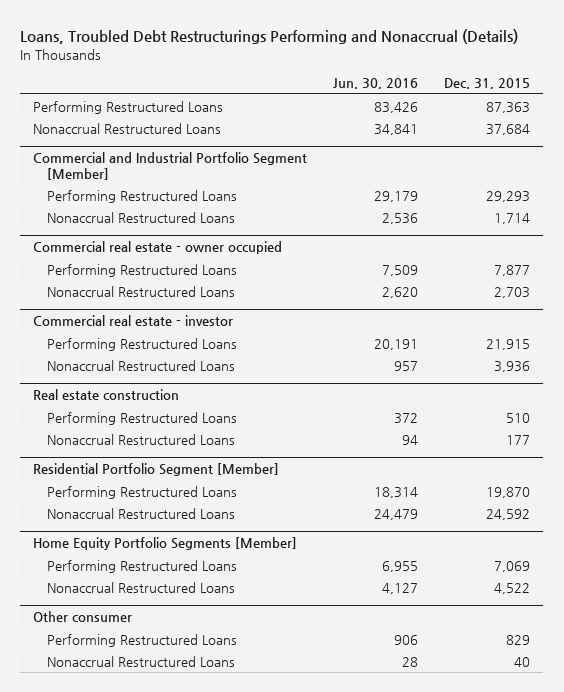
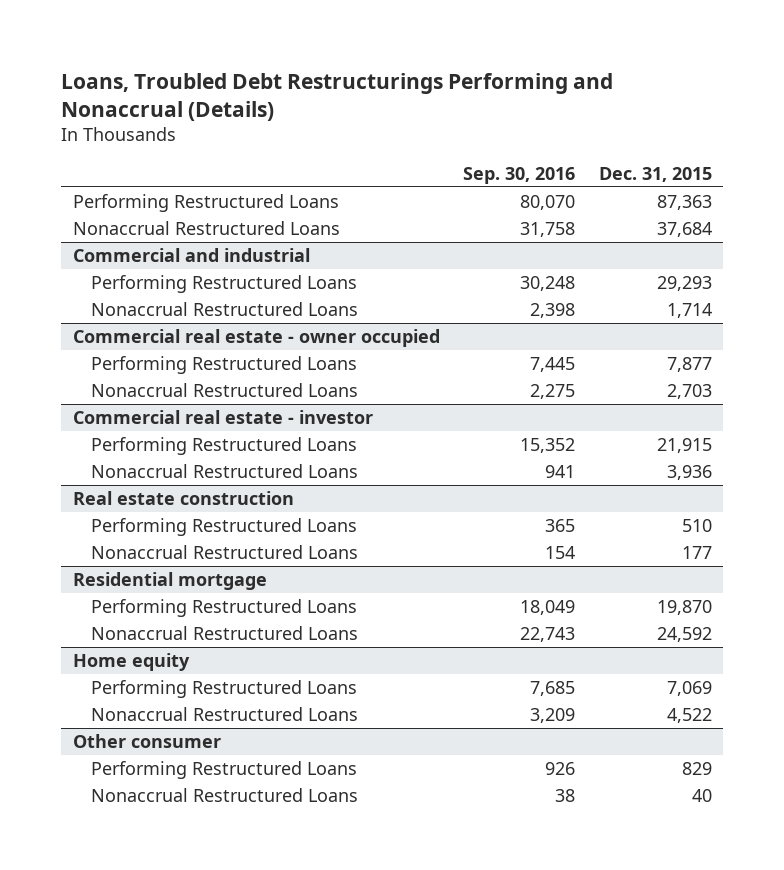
- | Jun. 30, 2016 | Dec. 31, 2015
+ | Sep. 30, 2016 | Dec. 31, 2015
- Commercial and Industrial Portfolio Segment [Member]
+ Commercial and industrial
- Residential Portfolio Segment [Member]
+ Residential mortgage
- Home Equity Portfolio Segments [Member]
+ Home equity

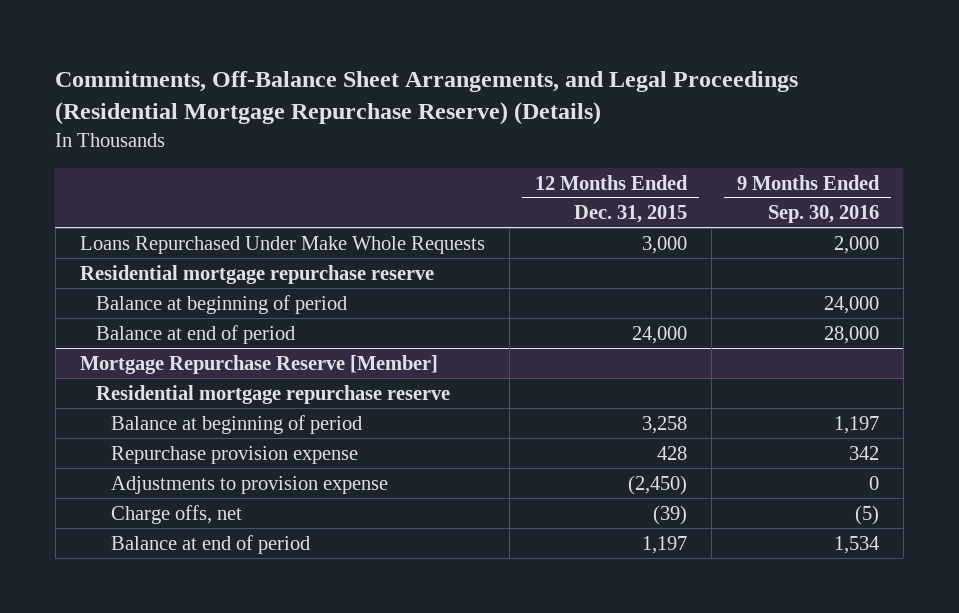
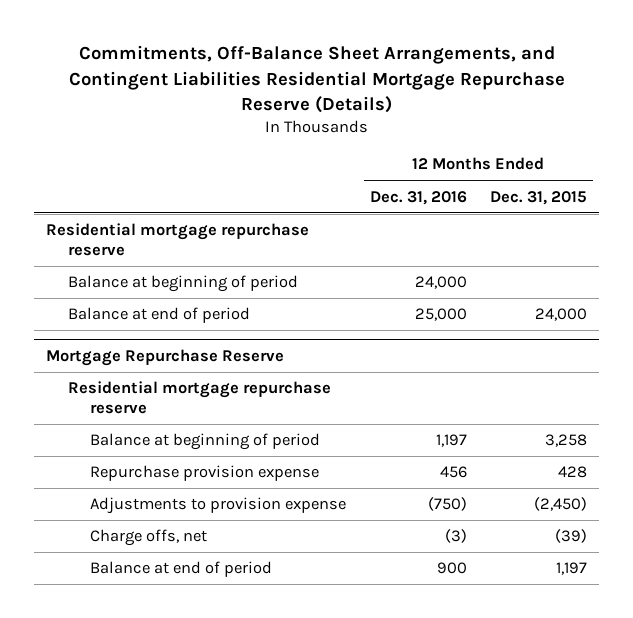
- Commitments, Off-Balance Sheet Arrangements, and Legal Proceedings (Residential Mortgage Repurchase Reserve) (Details)
+ Commitments, Off-Balance Sheet Arrangements, and Contingent Liabilities Residential Mortgage Repurchase Reserve (Details)
- | 12 Months Ended Dec. 31, 2015 | 9 Months Ended Sep. 30, 2016
+ | 12 Months Ended Dec. 31, 2016 | 12 Months Ended Dec. 31, 2015
- Loans Repurchased Under Make Whole Requests | 3,000 | 2,000
- Mortgage Repurchase Reserve [Member]
+ Mortgage Repurchase Reserve

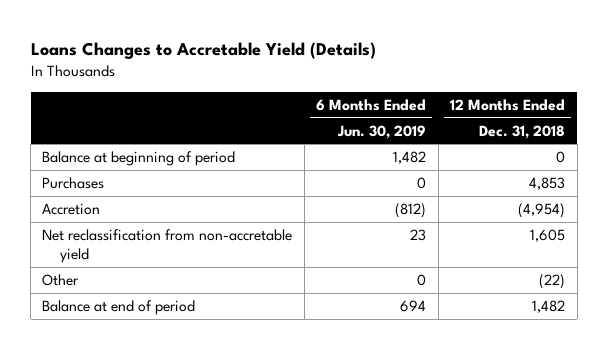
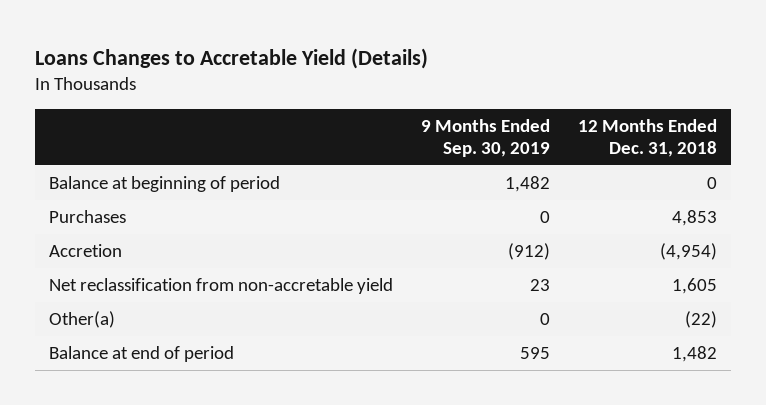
- | 6 Months Ended Jun. 30, 2019 | 12 Months Ended Dec. 31, 2018
+ | 9 Months Ended Sep. 30, 2019 | 12 Months Ended Dec. 31, 2018
- Other | 0 | (22)
+ Other(a) | 0 | (22)

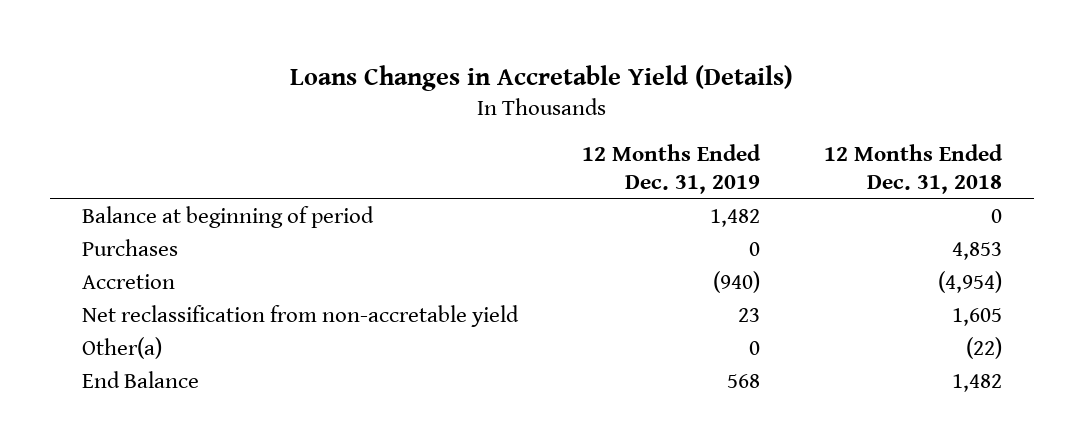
- Loans Changes to Accretable Yield (Details)
+ Loans Changes in Accretable Yield (Details)
- | 9 Months Ended Sep. 30, 2019 | 12 Months Ended Dec. 31, 2018
+ | 12 Months Ended Dec. 31, 2019 | 12 Months Ended Dec. 31, 2018
- Balance at end of period | 595 | 1,482
+ End Balance | 568 | 1,482

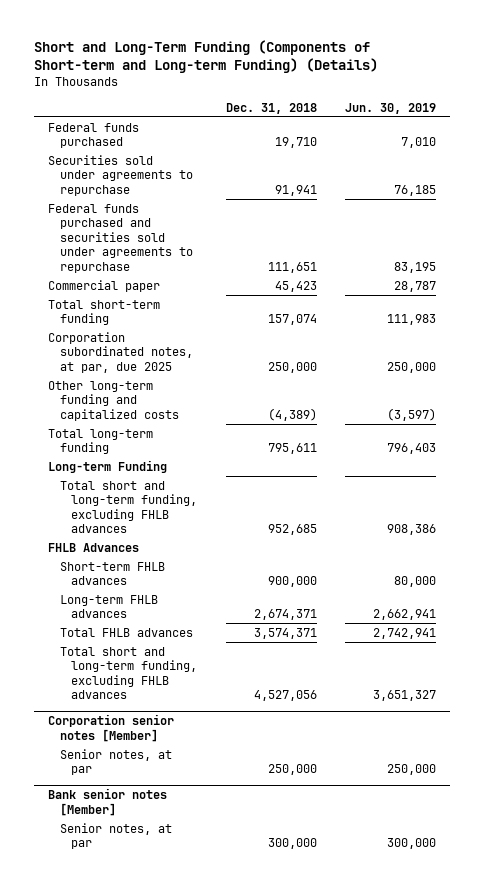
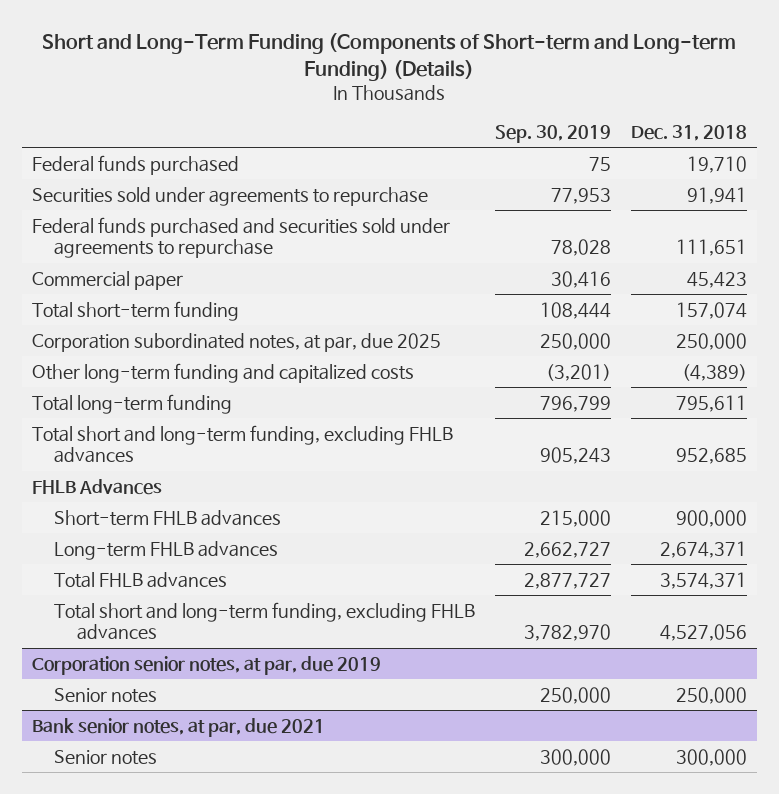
- | Dec. 31, 2018 | Jun. 30, 2019
+ | Sep. 30, 2019 | Dec. 31, 2018
- Long-term Funding
- Corporation senior notes [Member]
- Senior notes, at par | 250,000 | 250,000
- Bank senior notes [Member]
- Senior notes, at par | 300,000 | 300,000
+ Corporation senior notes, at par, due 2019
+ Senior notes | 250,000 | 250,000
+ Bank senior notes, at par, due 2021
+ Senior notes | 300,000 | 300,000

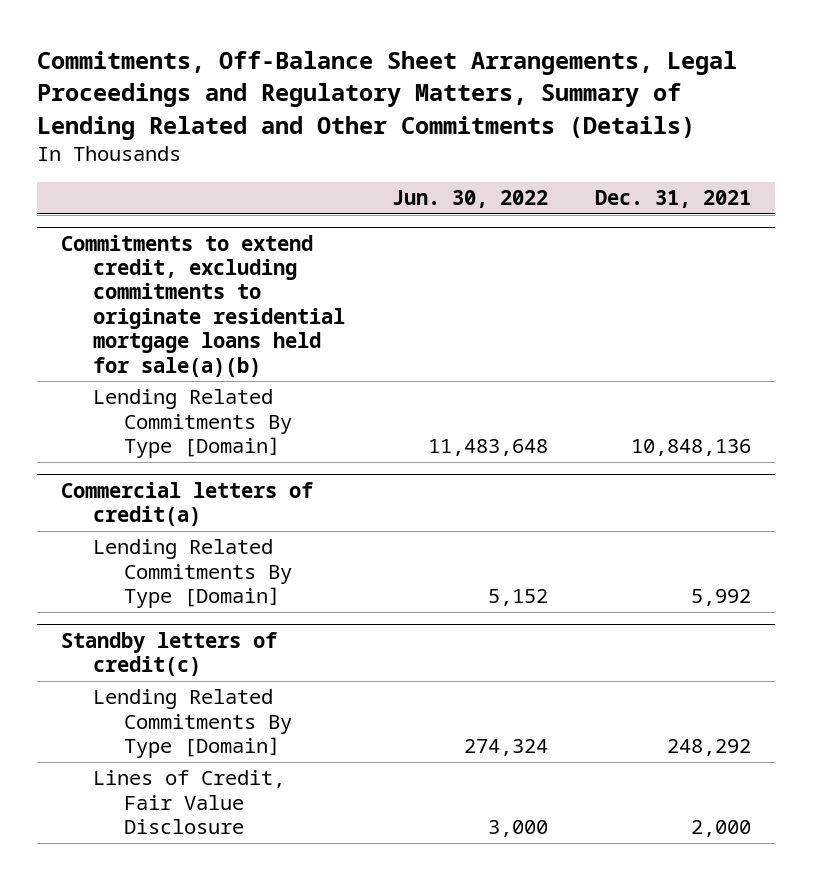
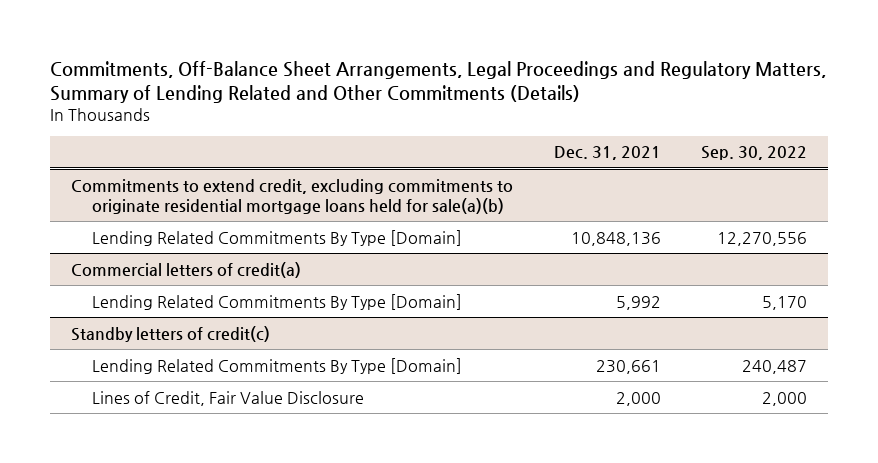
- | Jun. 30, 2022 | Dec. 31, 2021
+ | Dec. 31, 2021 | Sep. 30, 2022
@ Standby letters of credit(c)
- Lending Related Commitments By Type [Domain] | 274,324 | 248,292
+ Lending Related Commitments By Type [Domain] | 230,661 | 240,487

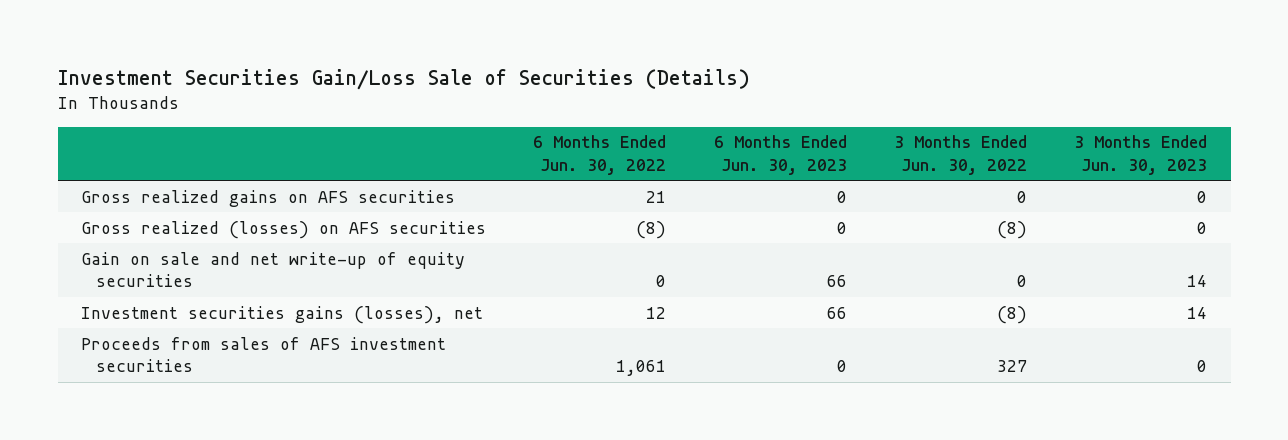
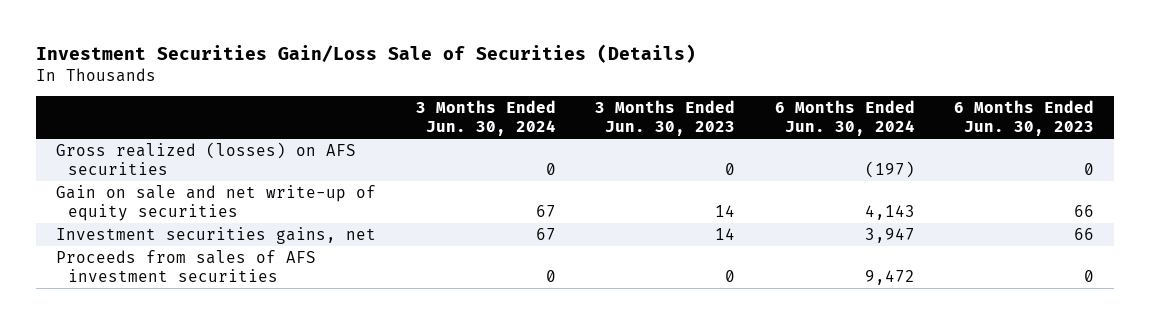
- | 6 Months Ended Jun. 30, 2022 | 6 Months Ended Jun. 30, 2023 | 3 Months Ended Jun. 30, 2022 | 3 Months Ended Jun. 30, 2023
+ | 3 Months Ended Jun. 30, 2024 | 3 Months Ended Jun. 30, 2023 | 6 Months Ended Jun. 30, 2024 | 6 Months Ended Jun. 30, 2023
- Gross realized gains on AFS securities | 21 | 0 | 0 | 0
- Investment securities gains (losses), net | 12 | 66 | (8) | 14
+ Investment securities gains, net | 67 | 14 | 3,947 | 66

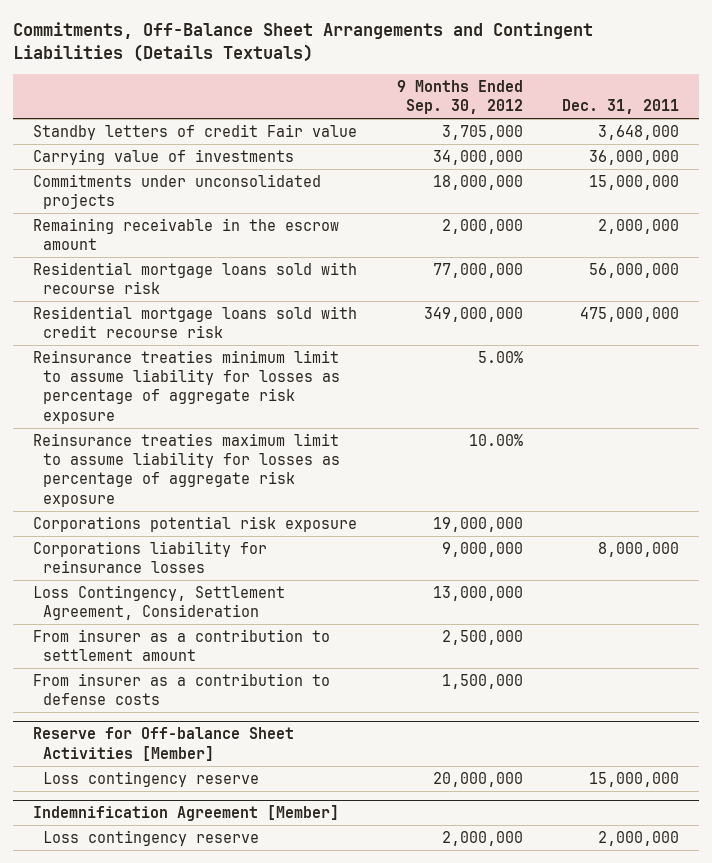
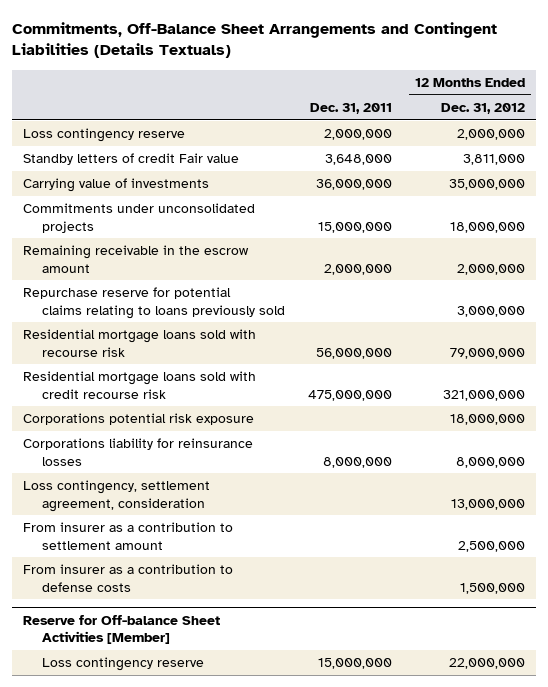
- | 9 Months Ended Sep. 30, 2012 | Dec. 31, 2011
+ | Dec. 31, 2011 | 12 Months Ended Dec. 31, 2012
+ Loss contingency reserve | 2,000,000 | 2,000,000
+ Repurchase reserve for potential claims relating to loans previously sold | | 3,000,000
- Reinsurance treaties minimum limit to assume liability for losses as percentage of aggregate risk exposure | 5.00% |
- Reinsurance treaties maximum limit to assume liability for losses as percentage of aggregate risk exposure | 10.00% |
- Loss Contingency, Settlement Agreement, Consideration | 13,000,000 |
+ Loss contingency, settlement agreement, consideration | | 13,000,000
- Indemnification Agreement [Member]
- Loss contingency reserve | 2,000,000 | 2,000,000

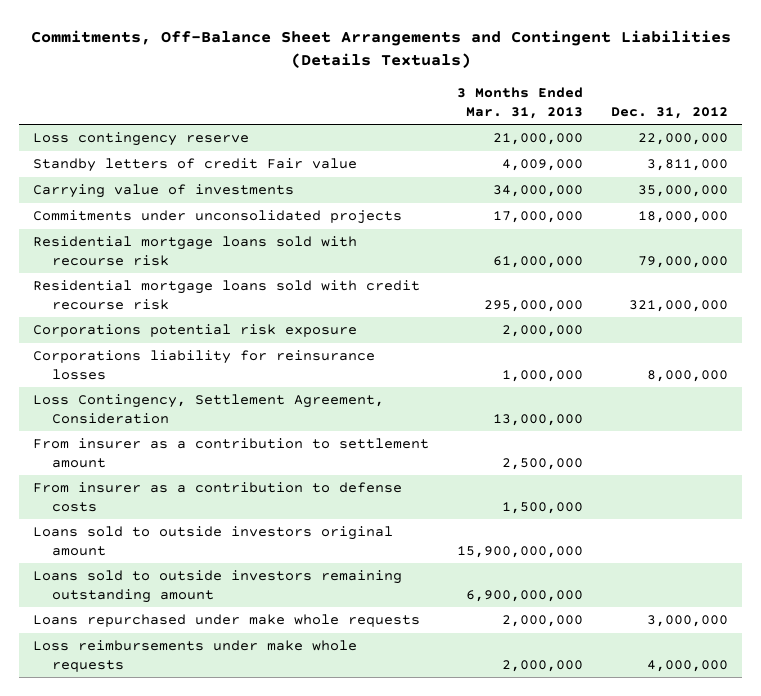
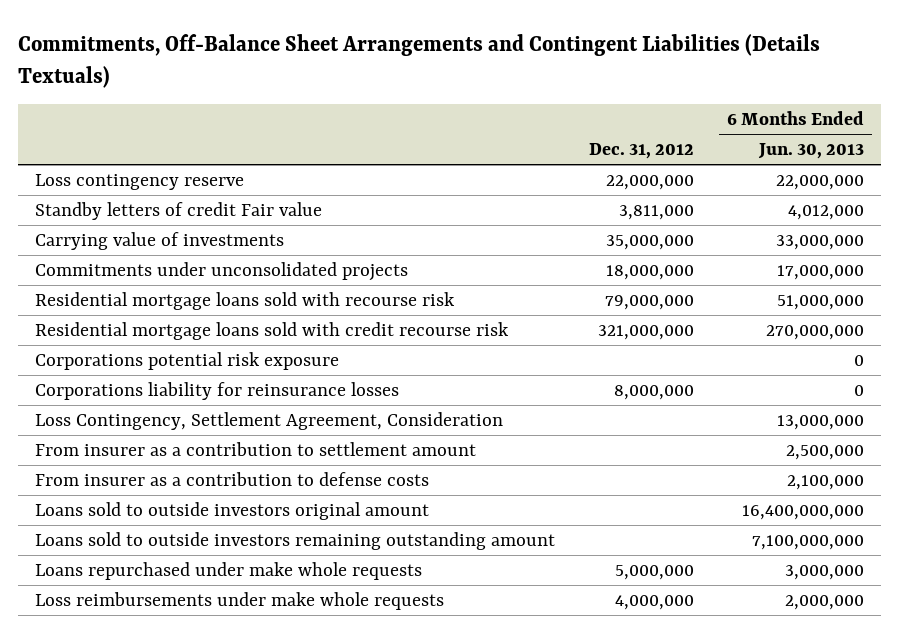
- | 3 Months Ended Mar. 31, 2013 | Dec. 31, 2012
+ | Dec. 31, 2012 | 6 Months Ended Jun. 30, 2013
- Loans repurchased under make whole requests | 2,000,000 | 3,000,000
+ Loans repurchased under make whole requests | 5,000,000 | 3,000,000

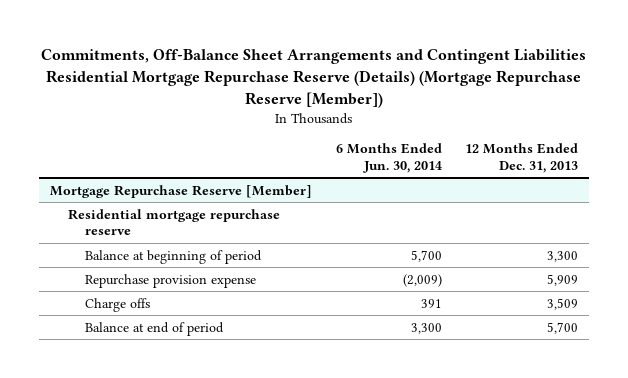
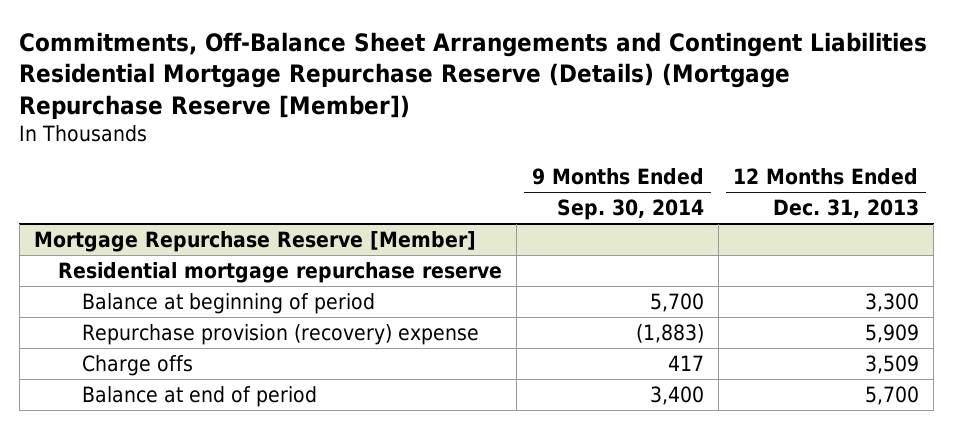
- | 6 Months Ended Jun. 30, 2014 | 12 Months Ended Dec. 31, 2013
+ | 9 Months Ended Sep. 30, 2014 | 12 Months Ended Dec. 31, 2013
@ Mortgage Repurchase Reserve [Member]
- Repurchase provision expense | (2,009) | 5,909
+ Repurchase provision (recovery) expense | (1,883) | 5,909

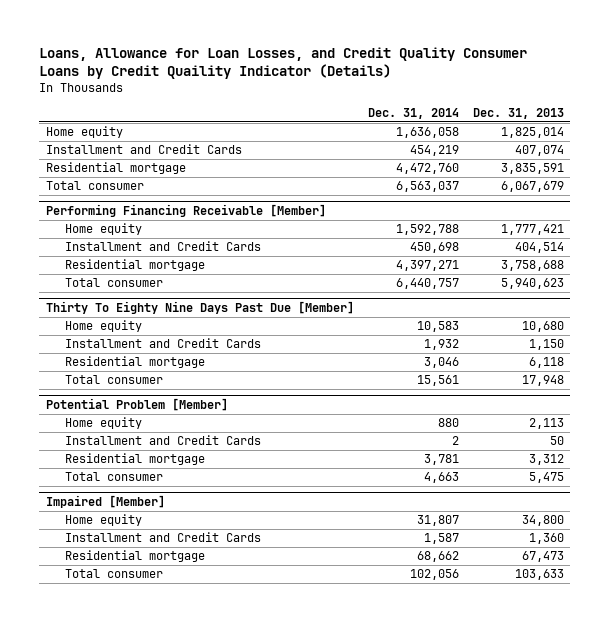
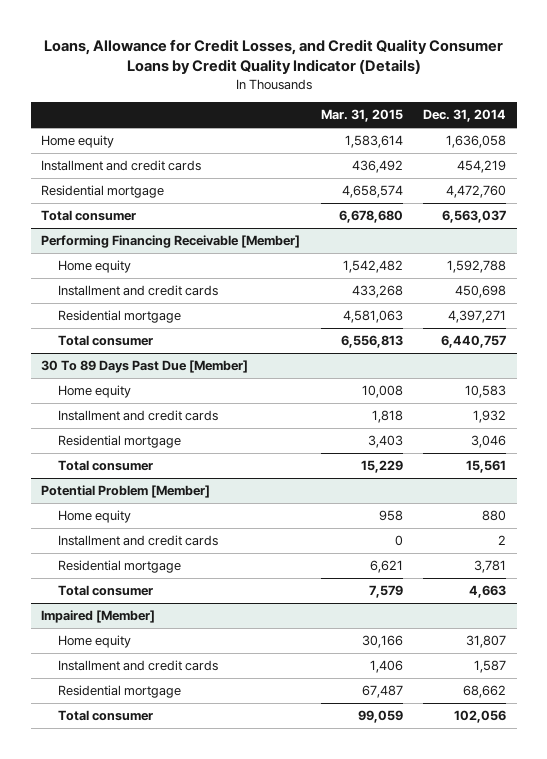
- Loans, Allowance for Loan Losses, and Credit Quality Consumer Loans by Credit Quaility Indicator (Details)
+ Loans, Allowance for Credit Losses, and Credit Quality Consumer Loans by Credit Quality Indicator (Details)
- | Dec. 31, 2014 | Dec. 31, 2013
+ | Mar. 31, 2015 | Dec. 31, 2014
- Installment and Credit Cards | 454,219 | 407,074
+ Installment and credit cards | 436,492 | 454,219
@ Performing Financing Receivable [Member]
- Installment and Credit Cards | 450,698 | 404,514
+ Installment and credit cards | 433,268 | 450,698
- Thirty To Eighty Nine Days Past Due [Member]
+ 30 To 89 Days Past Due [Member]
- Installment and Credit Cards | 1,932 | 1,150
+ Installment and credit cards | 1,818 | 1,932
@ Potential Problem [Member]
- Installment and Credit Cards | 2 | 50
+ Installment and credit cards | 0 | 2
@ Impaired [Member]
- Installment and Credit Cards | 1,587 | 1,360
+ Installment and credit cards | 1,406 | 1,587

